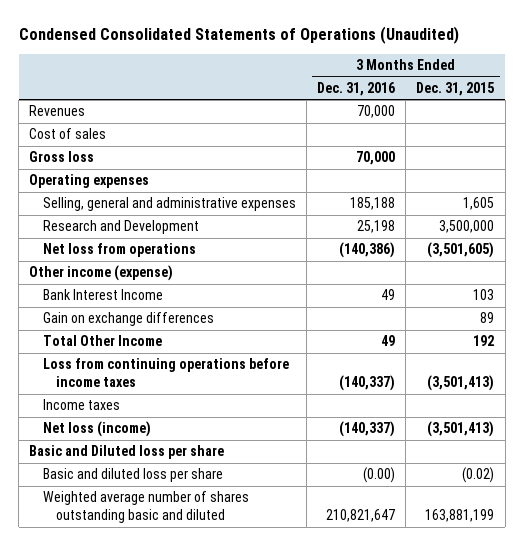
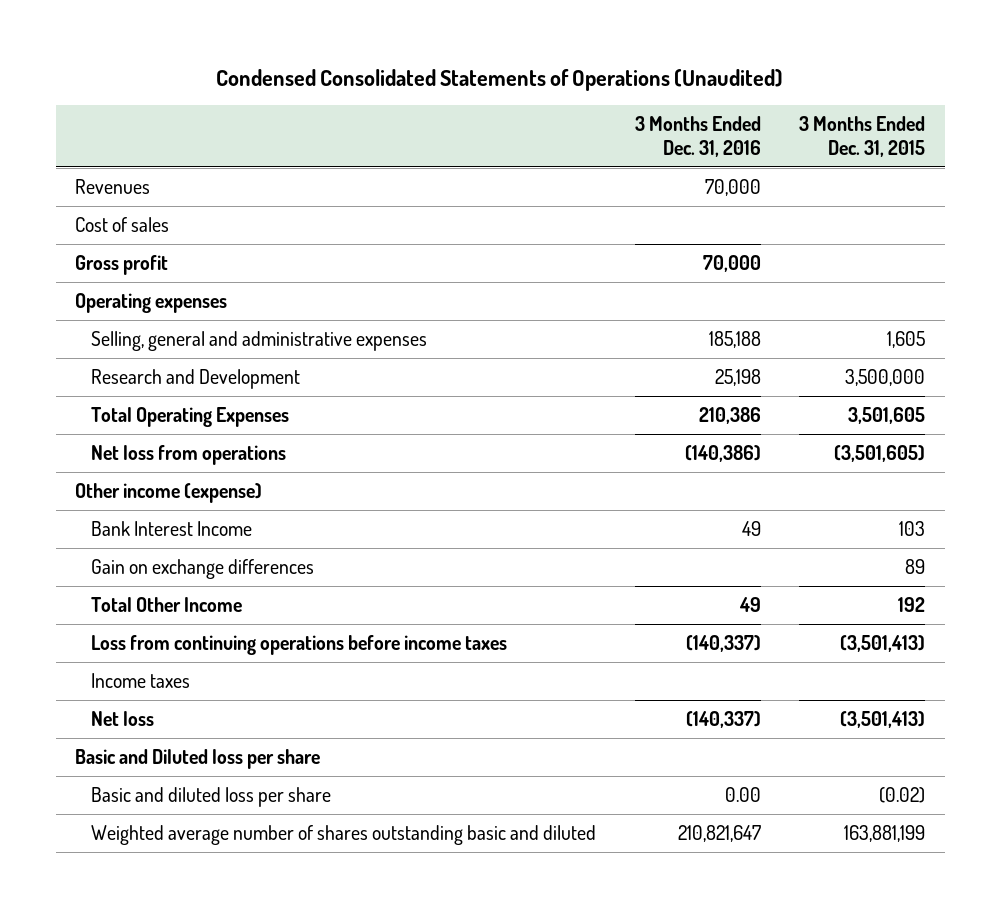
- Gross loss | 70,000 |
+ Gross profit | 70,000 |
+ Total Operating Expenses | 210,386 | 3,501,605
- Net loss (income) | (140,337) | (3,501,413)
+ Net loss | (140,337) | (3,501,413)
- Basic and diluted loss per share | (0.00) | (0.02)
+ Basic and diluted loss per share | 0.00 | (0.02)

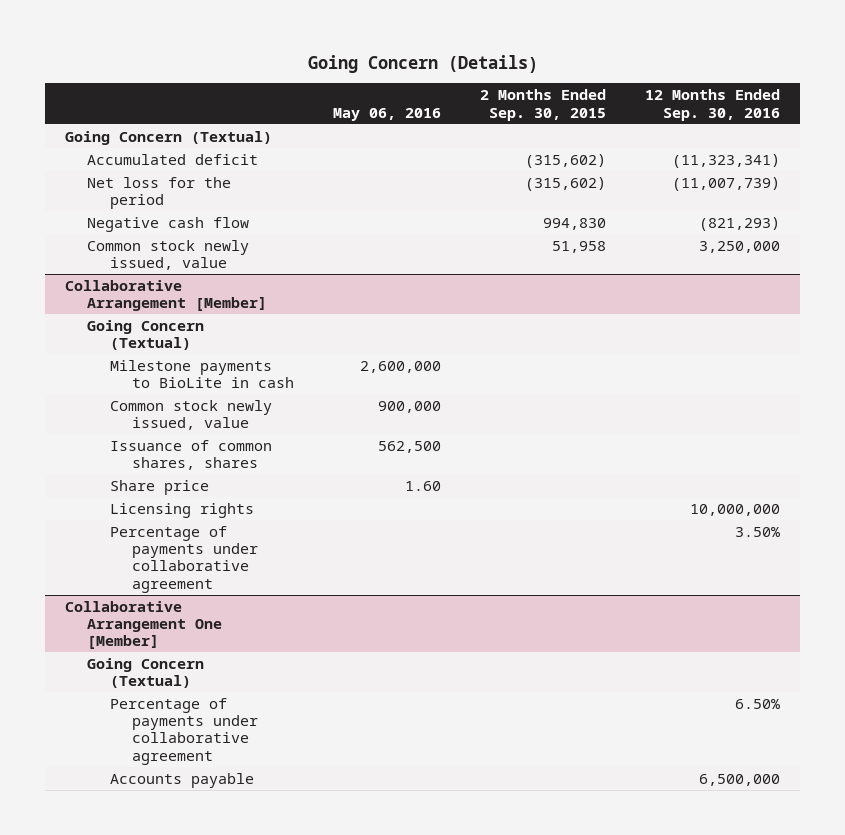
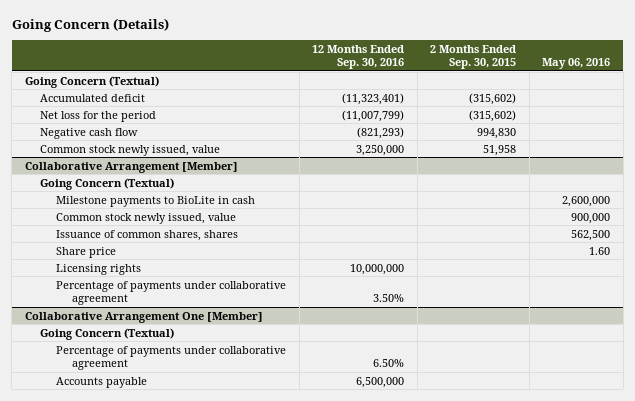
- | May 06, 2016 | 2 Months Ended Sep. 30, 2015 | 12 Months Ended Sep. 30, 2016
+ | 12 Months Ended Sep. 30, 2016 | 2 Months Ended Sep. 30, 2015 | May 06, 2016
- Accumulated deficit | | (315,602) | (11,323,341)
- Net loss for the period | | (315,602) | (11,007,739)
+ Accumulated deficit | (11,323,401) | (315,602) |
+ Net loss for the period | (11,007,799) | (315,602) |

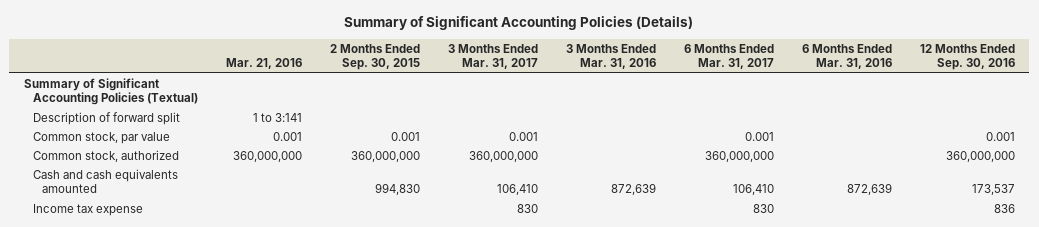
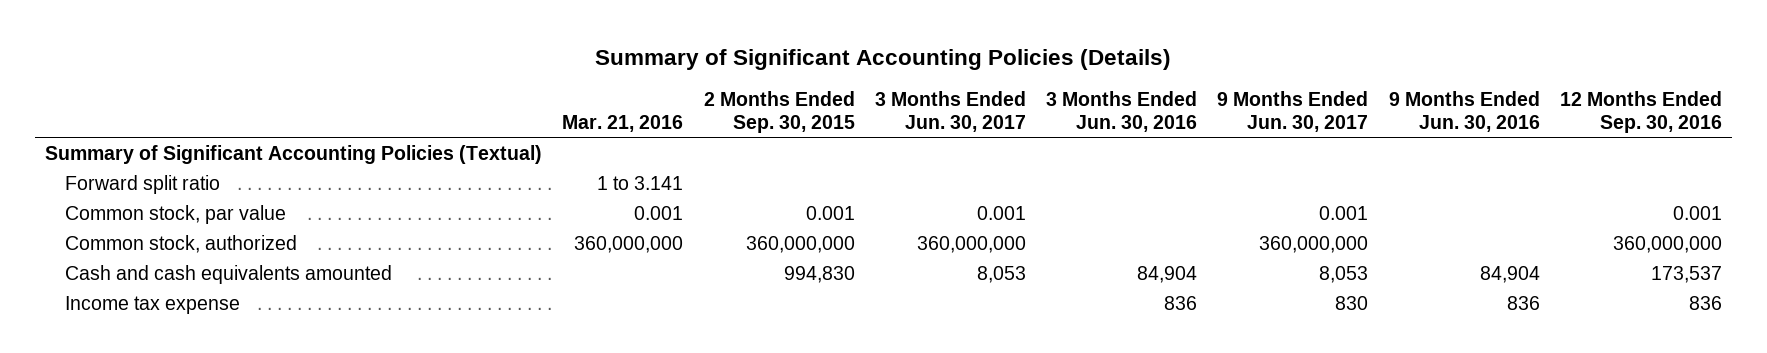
- | Mar. 21, 2016 | 2 Months Ended Sep. 30, 2015 | 3 Months Ended Mar. 31, 2017 | 3 Months Ended Mar. 31, 2016 | 6 Months Ended Mar. 31, 2017 | 6 Months Ended Mar. 31, 2016 | 12 Months Ended Sep. 30, 2016
+ | Mar. 21, 2016 | 2 Months Ended Sep. 30, 2015 | 3 Months Ended Jun. 30, 2017 | 3 Months Ended Jun. 30, 2016 | 9 Months Ended Jun. 30, 2017 | 9 Months Ended Jun. 30, 2016 | 12 Months Ended Sep. 30, 2016
- Description of forward split | 1 to 3:141 | | | | | |
+ Forward split ratio | 1 to 3.141 | | | | | |

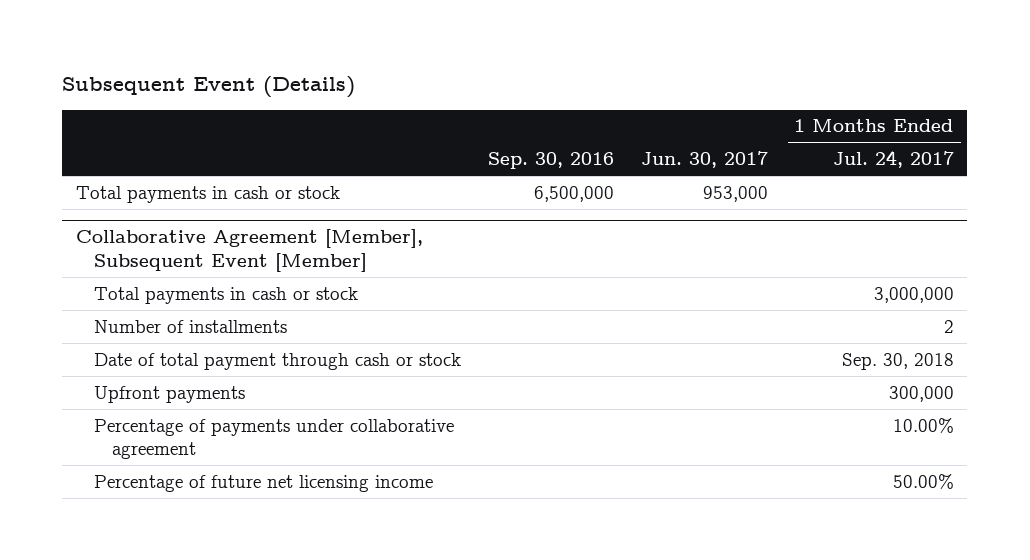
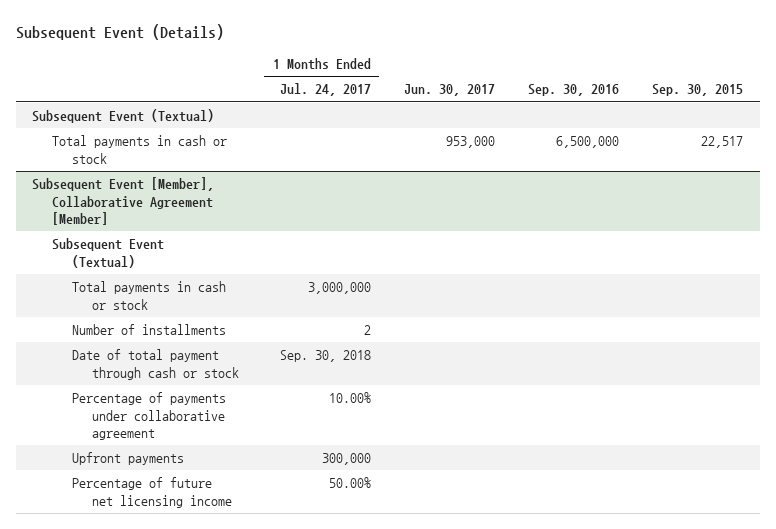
- | Sep. 30, 2016 | Jun. 30, 2017 | 1 Months Ended Jul. 24, 2017
+ | 1 Months Ended Jul. 24, 2017 | Jun. 30, 2017 | Sep. 30, 2016 | Sep. 30, 2015
+ Subsequent Event (Textual)
- Collaborative Agreement [Member], Subsequent Event [Member]
+ Subsequent Event [Member], Collaborative Agreement [Member]
+ Subsequent Event (Textual)
- Upfront payments | | | 300,000
+ Upfront payments | 300,000 | | |

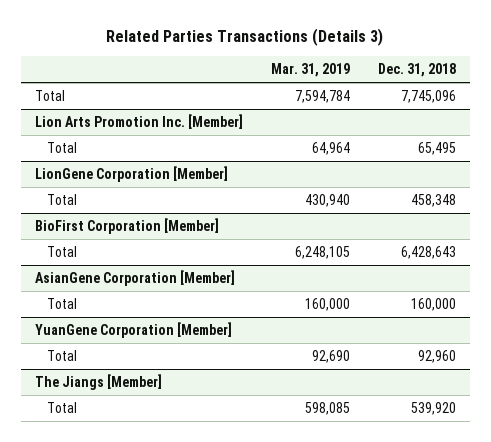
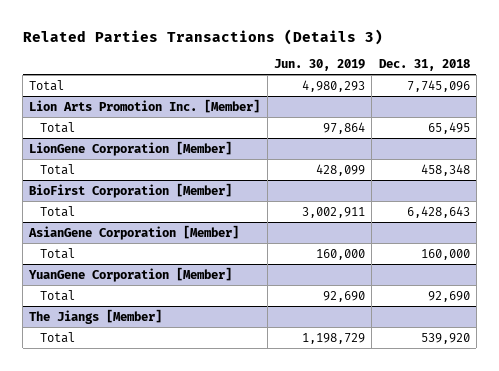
- | Mar. 31, 2019 | Dec. 31, 2018
+ | Jun. 30, 2019 | Dec. 31, 2018
@ YuanGene Corporation [Member]
- Total | 92,690 | 92,960
+ Total | 92,690 | 92,690

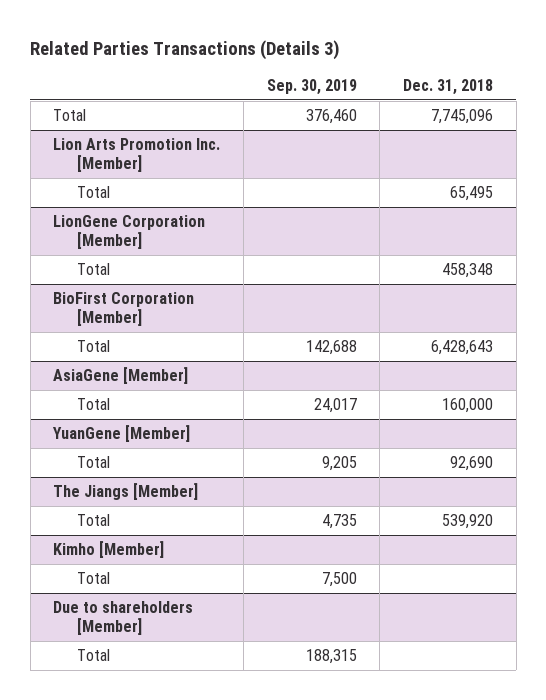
- | Jun. 30, 2019 | Dec. 31, 2018
+ | Sep. 30, 2019 | Dec. 31, 2018
- AsianGene Corporation [Member]
+ AsiaGene [Member]
- YuanGene Corporation [Member]
+ YuanGene [Member]
+ Kimho [Member]
+ Total | 7,500 |
+ Due to shareholders [Member]
+ Total | 188,315 |

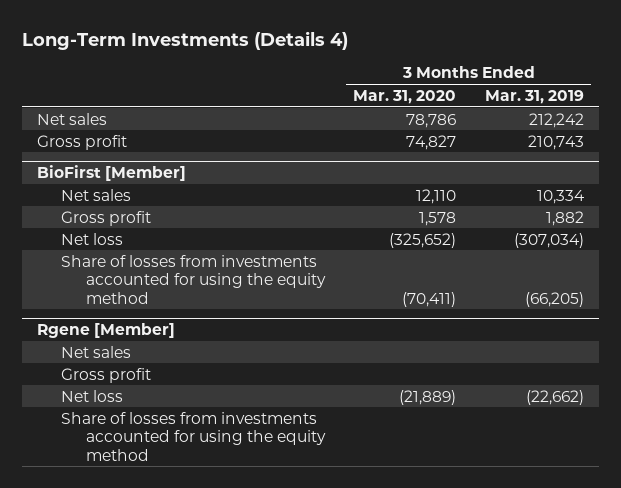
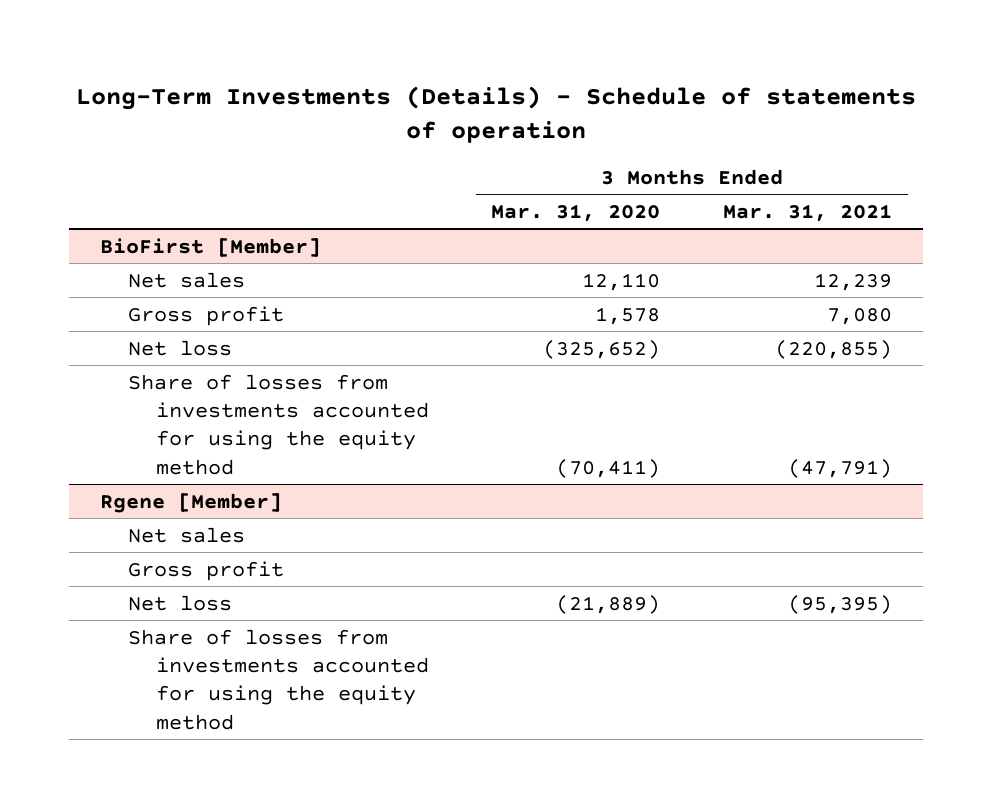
- Long-Term Investments (Details 4)
+ Long-Term Investments (Details) - Schedule of statements of operation
- | 3 Months Ended Mar. 31, 2020 | 3 Months Ended Mar. 31, 2019
+ | 3 Months Ended Mar. 31, 2020 | 3 Months Ended Mar. 31, 2021
- Net sales | 78,786 | 212,242
- Gross profit | 74,827 | 210,743

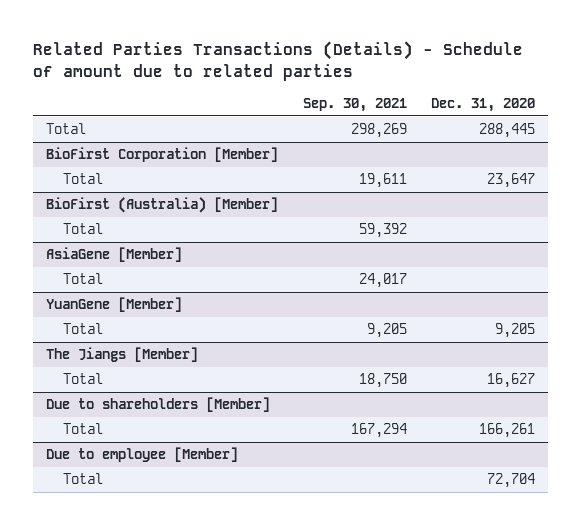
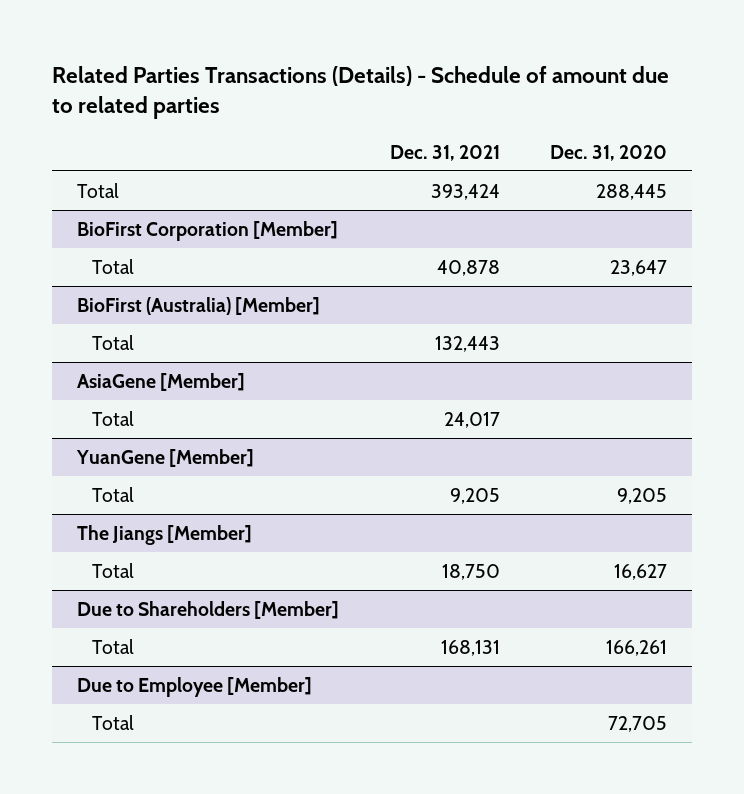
- | Sep. 30, 2021 | Dec. 31, 2020
+ | Dec. 31, 2021 | Dec. 31, 2020
- Due to shareholders [Member]
+ Due to Shareholders [Member]
- Due to employee [Member]
- Total | | 72,704
+ Due to Employee [Member]
+ Total | | 72,705

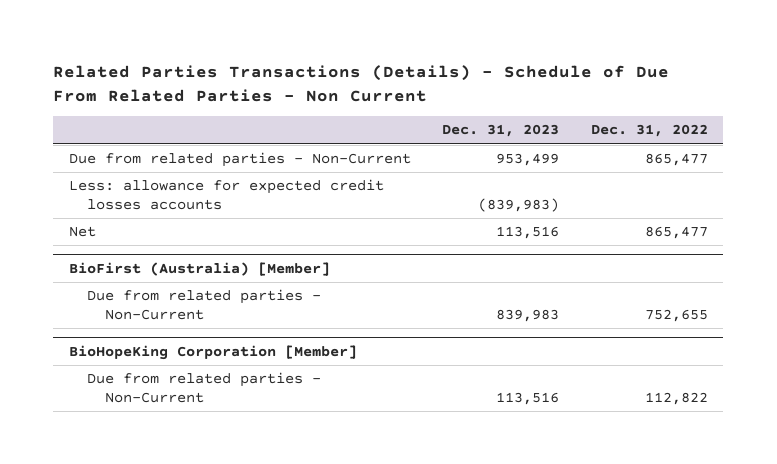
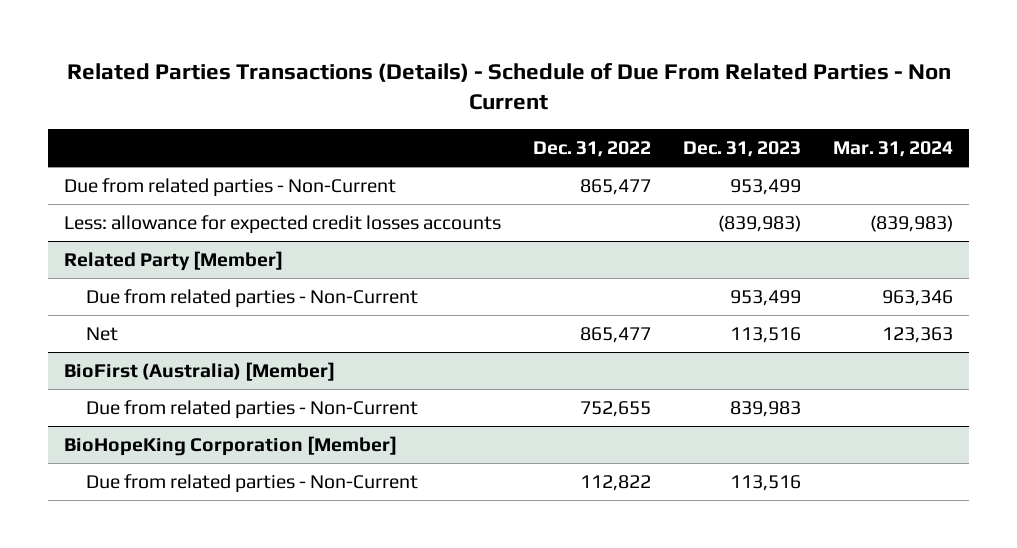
- | Dec. 31, 2023 | Dec. 31, 2022
+ | Dec. 31, 2022 | Dec. 31, 2023 | Mar. 31, 2024
+ Related Party [Member]
+ Due from related parties - Non-Current | | 953,499 | 963,346

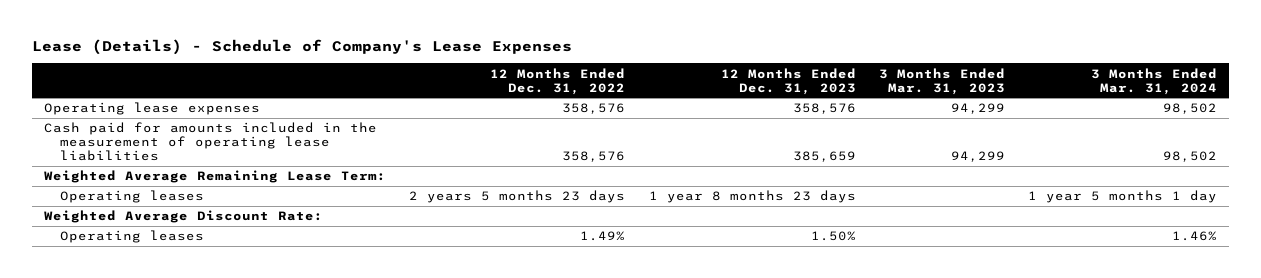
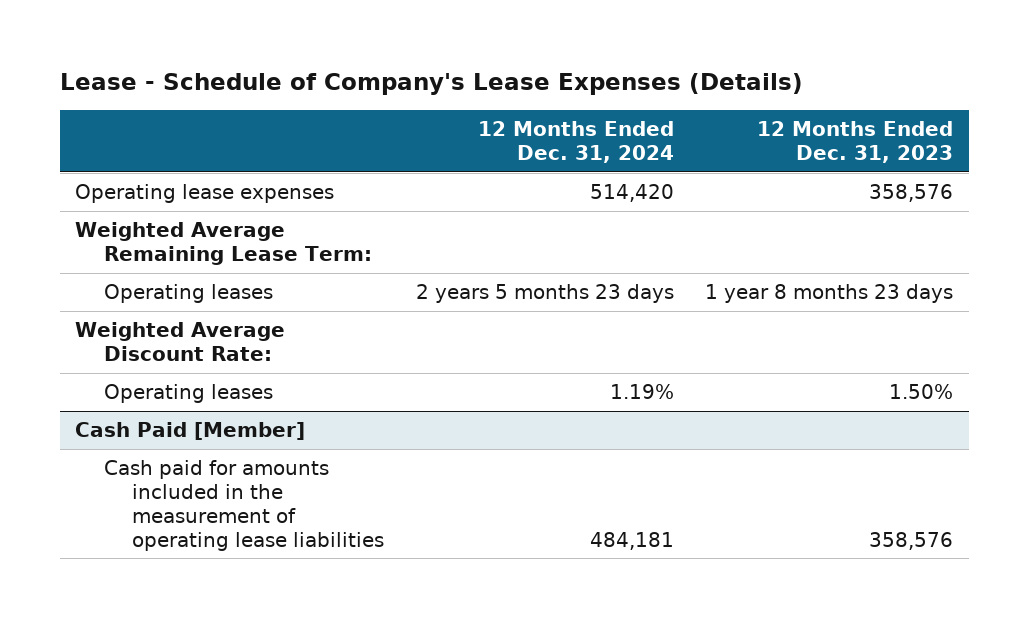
- Lease (Details) - Schedule of Company's Lease Expenses
+ Lease - Schedule of Company's Lease Expenses (Details)
- | 12 Months Ended Dec. 31, 2022 | 12 Months Ended Dec. 31, 2023 | 3 Months Ended Mar. 31, 2023 | 3 Months Ended Mar. 31, 2024
+ | 12 Months Ended Dec. 31, 2024 | 12 Months Ended Dec. 31, 2023
- Cash paid for amounts included in the measurement of operating lease liabilities | 358,576 | 385,659 | 94,299 | 98,502
+ Cash Paid [Member]
+ Cash paid for amounts included in the measurement of operating lease liabilities | 484,181 | 358,576

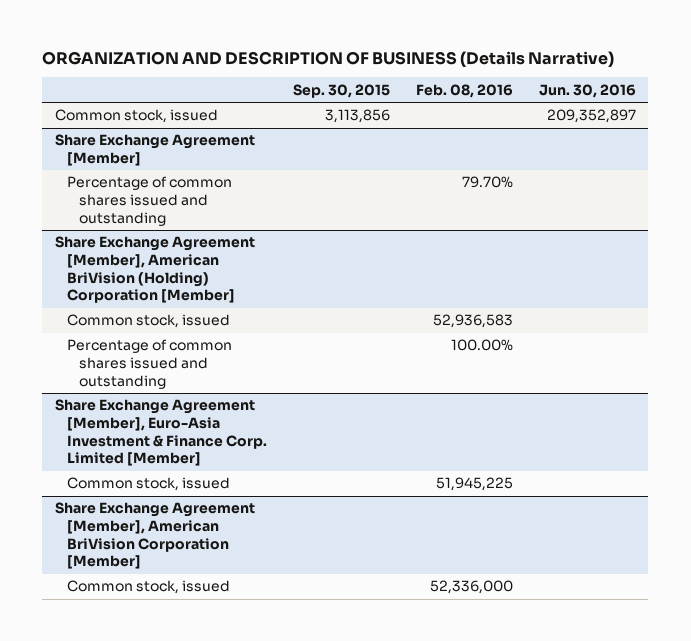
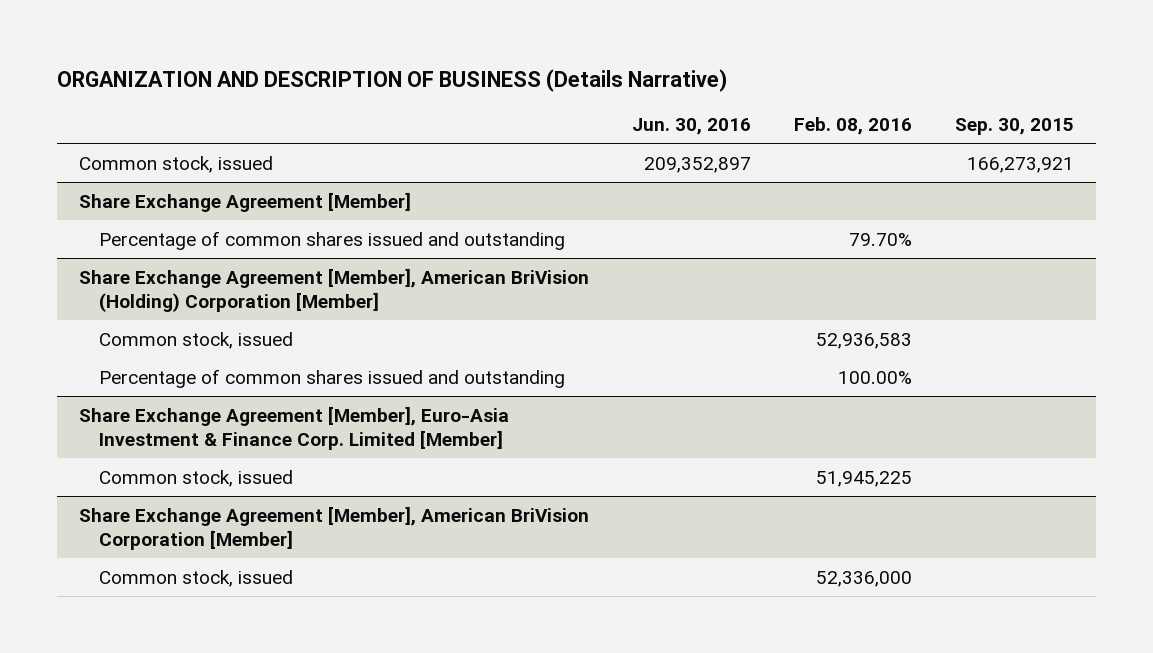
- | Sep. 30, 2015 | Feb. 08, 2016 | Jun. 30, 2016
+ | Jun. 30, 2016 | Feb. 08, 2016 | Sep. 30, 2015
- Common stock, issued | 3,113,856 | | 209,352,897
+ Common stock, issued | 209,352,897 | | 166,273,921

